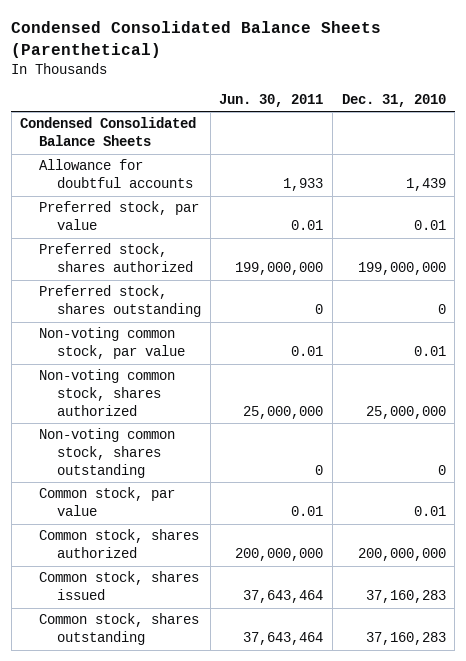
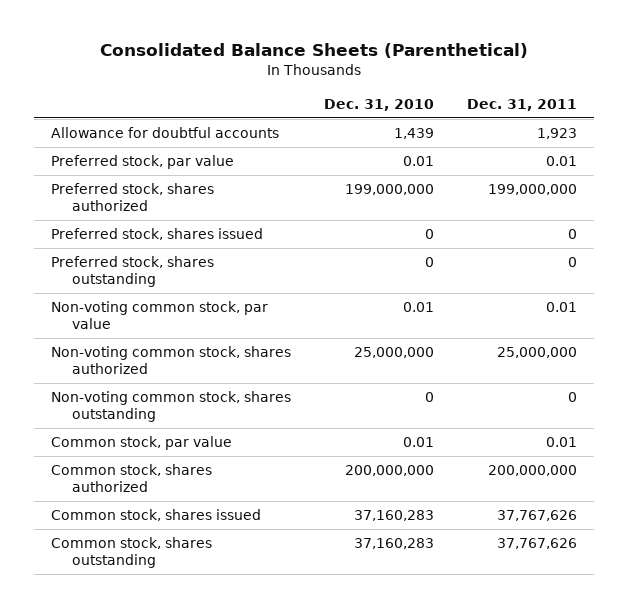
- Condensed Consolidated Balance Sheets (Parenthetical)
+ Consolidated Balance Sheets (Parenthetical)
- | Jun. 30, 2011 | Dec. 31, 2010
+ | Dec. 31, 2010 | Dec. 31, 2011
- Condensed Consolidated Balance Sheets
+ Preferred stock, shares issued | 0 | 0

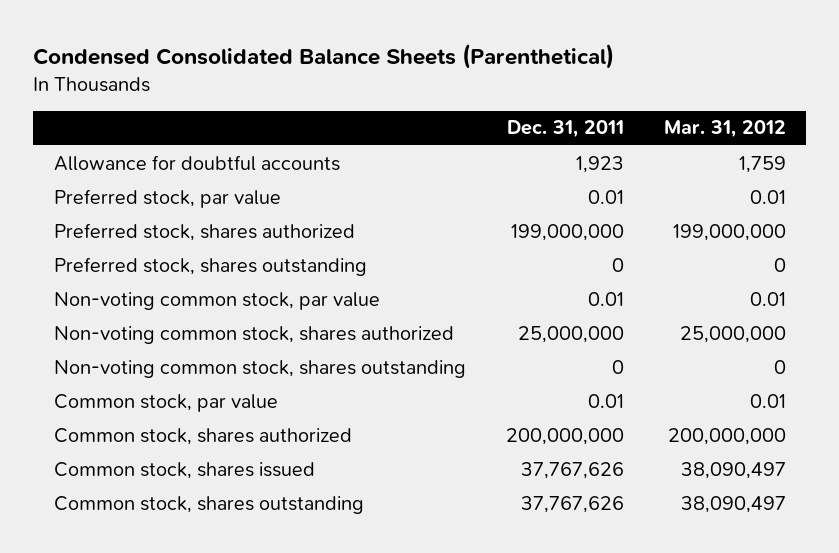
- Consolidated Balance Sheets (Parenthetical)
+ Condensed Consolidated Balance Sheets (Parenthetical)
- | Dec. 31, 2010 | Dec. 31, 2011
+ | Dec. 31, 2011 | Mar. 31, 2012
- Preferred stock, shares issued | 0 | 0

